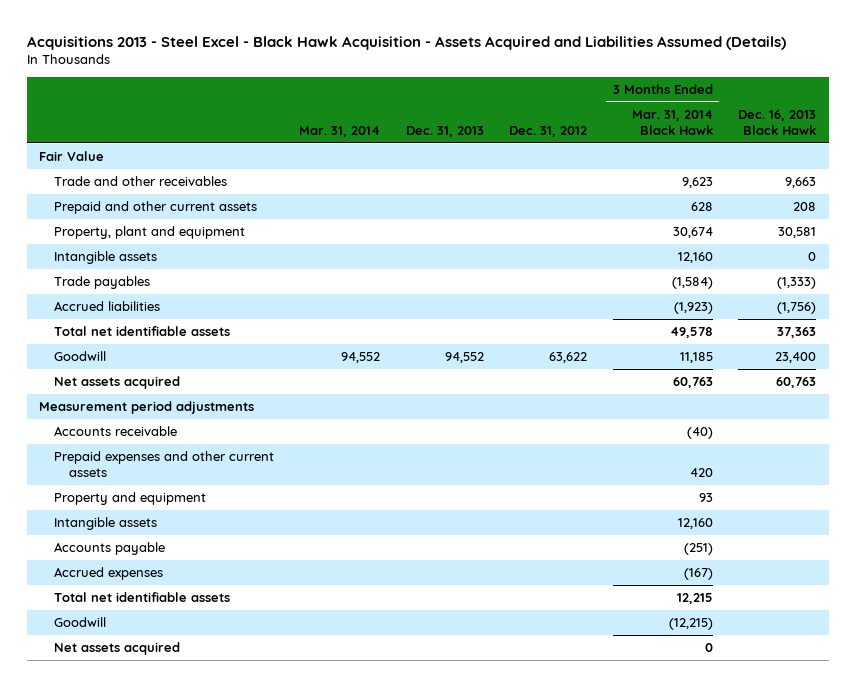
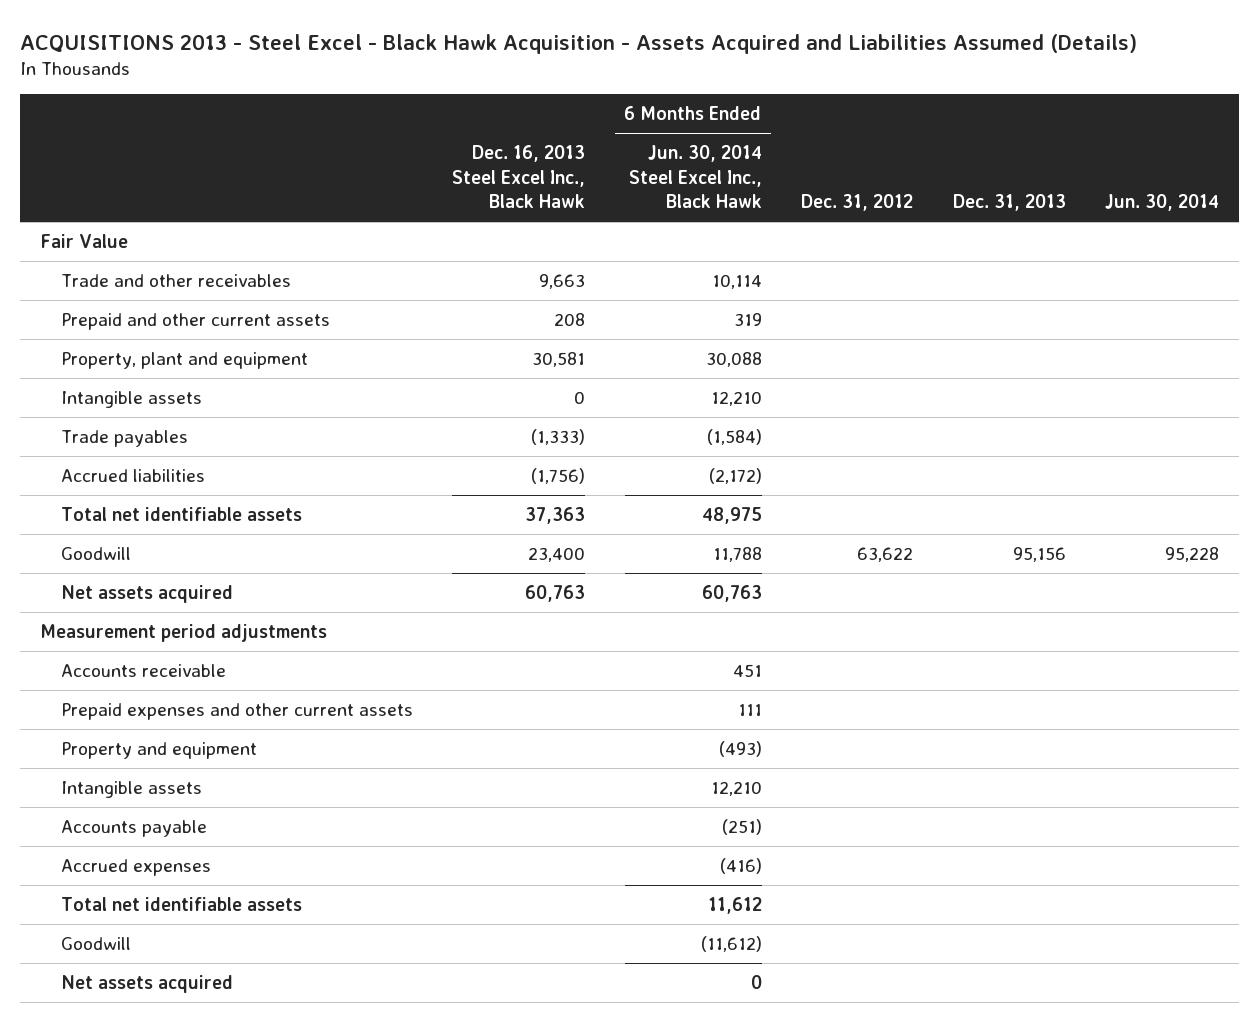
- Acquisitions 2013 - Steel Excel - Black Hawk Acquisition - Assets Acquired and Liabilities Assumed (Details)
+ ACQUISITIONS 2013 - Steel Excel - Black Hawk Acquisition - Assets Acquired and Liabilities Assumed (Details)
- | Mar. 31, 2014 | Dec. 31, 2013 | Dec. 31, 2012 | 3 Months Ended Mar. 31, 2014 Black Hawk | Dec. 16, 2013 Black Hawk
+ | Dec. 16, 2013 Steel Excel Inc., Black Hawk | 6 Months Ended Jun. 30, 2014 Steel Excel Inc., Black Hawk | Dec. 31, 2012 | Dec. 31, 2013 | Jun. 30, 2014
- Goodwill | 94,552 | 94,552 | 63,622 | 11,185 | 23,400
+ Goodwill | 23,400 | 11,788 | 63,622 | 95,156 | 95,228

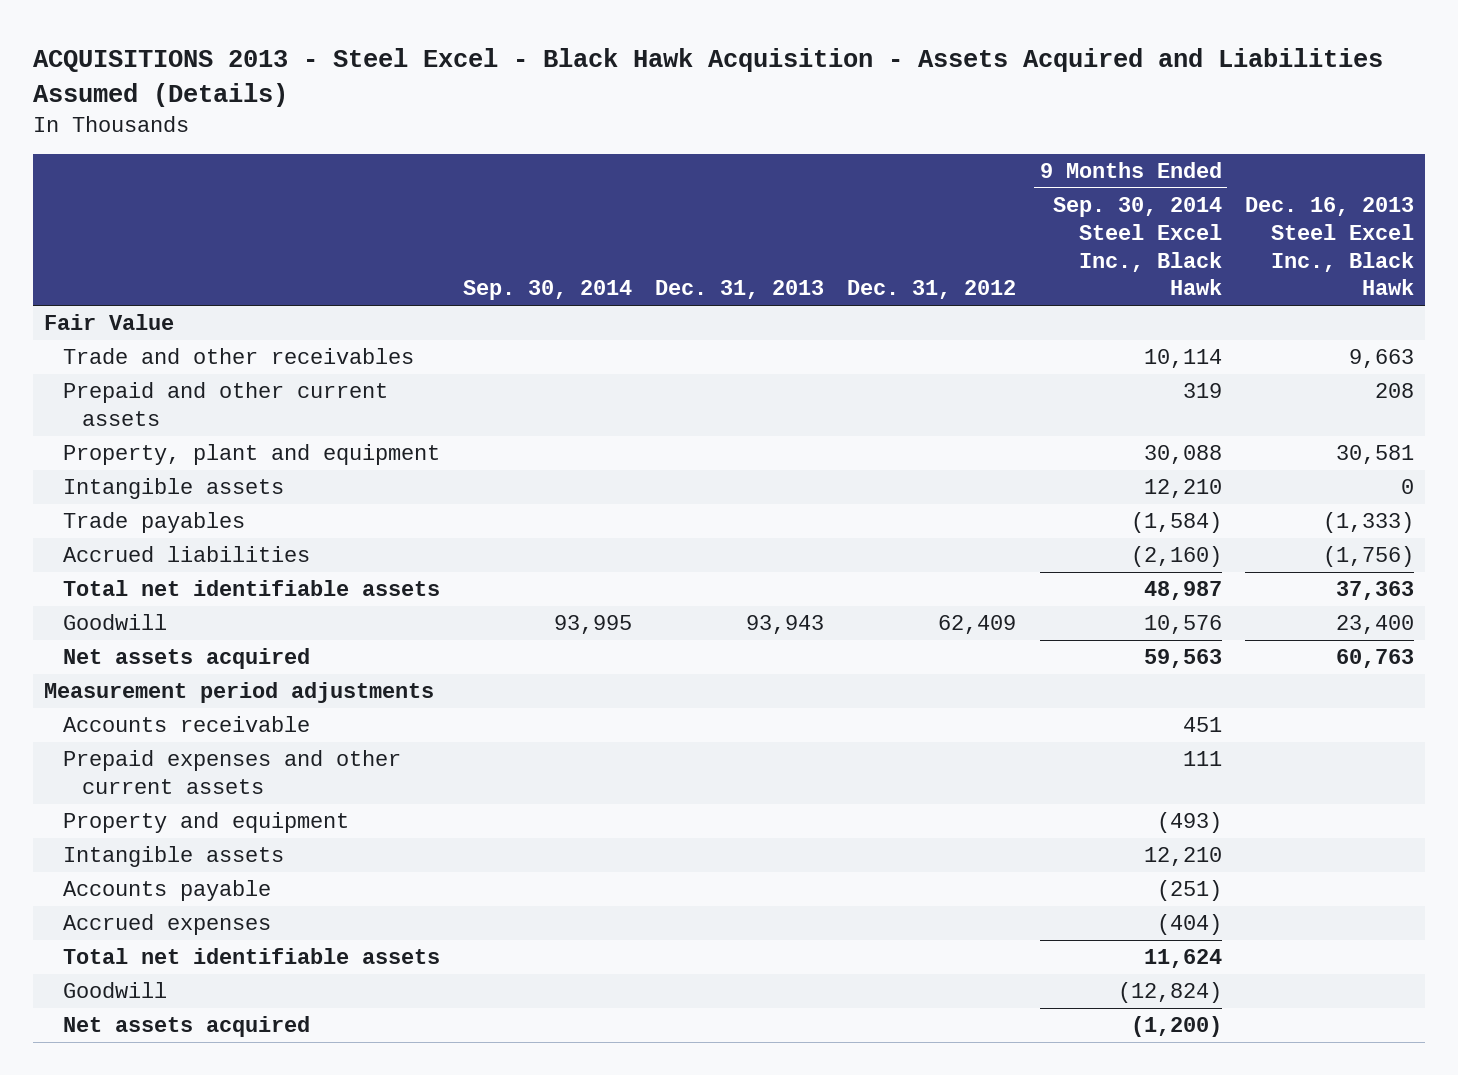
- | Dec. 16, 2013 Steel Excel Inc., Black Hawk | 6 Months Ended Jun. 30, 2014 Steel Excel Inc., Black Hawk | Dec. 31, 2012 | Dec. 31, 2013 | Jun. 30, 2014
+ | Sep. 30, 2014 | Dec. 31, 2013 | Dec. 31, 2012 | 9 Months Ended Sep. 30, 2014 Steel Excel Inc., Black Hawk | Dec. 16, 2013 Steel Excel Inc., Black Hawk
- Goodwill | 23,400 | 11,788 | 63,622 | 95,156 | 95,228
+ Goodwill | 93,995 | 93,943 | 62,409 | 10,576 | 23,400

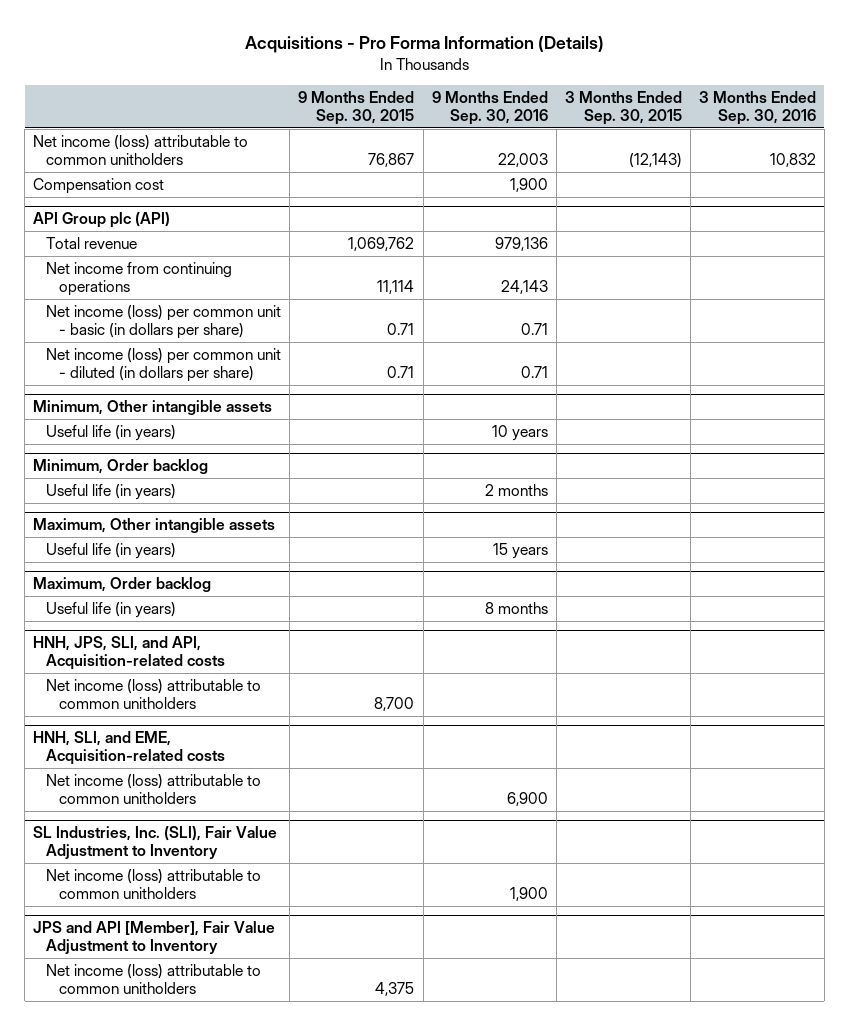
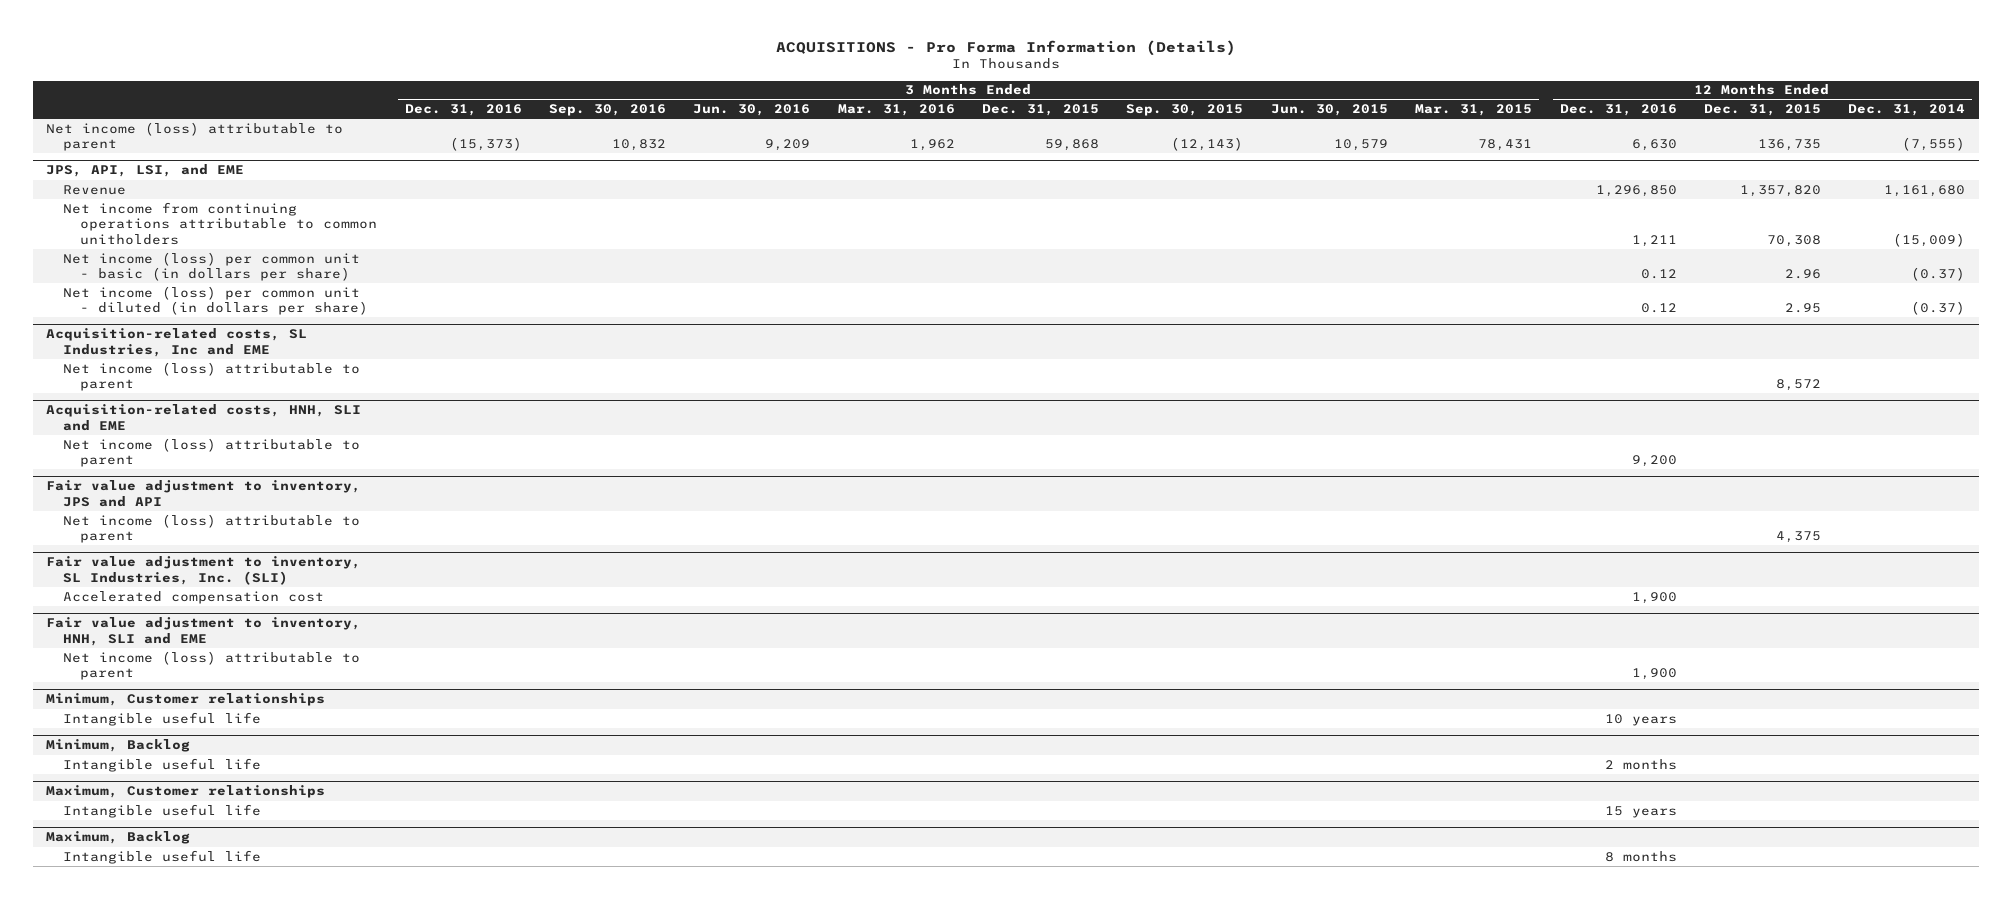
- Acquisitions - Pro Forma Information (Details)
+ ACQUISITIONS - Pro Forma Information (Details)
- | 9 Months Ended Sep. 30, 2015 | 9 Months Ended Sep. 30, 2016 | 3 Months Ended Sep. 30, 2015 | 3 Months Ended Sep. 30, 2016
+ | 3 Months Ended Dec. 31, 2016 | 3 Months Ended Sep. 30, 2016 | 3 Months Ended Jun. 30, 2016 | 3 Months Ended Mar. 31, 2016 | 3 Months Ended Dec. 31, 2015 | 3 Months Ended Sep. 30, 2015 | 3 Months Ended Jun. 30, 2015 | 3 Months Ended Mar. 31, 2015 | 12 Months Ended Dec. 31, 2016 | 12 Months Ended Dec. 31, 2015 | 12 Months Ended Dec. 31, 2014
- Net income (loss) attributable to common unitholders | 76,867 | 22,003 | (12,143) | 10,832
- Compensation cost | | 1,900 | |
- API Group plc (API)
- Total revenue | 1,069,762 | 979,136 | |
- Net income from continuing operations | 11,114 | 24,143 | |
- Net income (loss) per common unit - basic (in dollars per share) | 0.71 | 0.71 | |
- Net income (loss) per common unit - diluted (in dollars per share) | 0.71 | 0.71 | |
- Minimum, Other intangible assets
- Useful life (in years) | | 10 years | |
- Minimum, Order backlog
- Useful life (in years) | | 2 months | |
- Maximum, Other intangible assets
- Useful life (in years) | | 15 years | |
- Maximum, Order backlog
- Useful life (in years) | | 8 months | |
- HNH, JPS, SLI, and API, Acquisition-related costs
- Net income (loss) attributable to common unitholders | 8,700 | | |
- HNH, SLI, and EME, Acquisition-related costs
- Net income (loss) attributable to common unitholders | | 6,900 | |
- SL Industries, Inc. (SLI), Fair Value Adjustment to Inventory
- Net income (loss) attributable to common unitholders | | 1,900 | |
- JPS and API [Member], Fair Value Adjustment to Inventory
- Net income (loss) attributable to common unitholders | 4,375 | | |
+ Net income (loss) attributable to parent | (15,373) | 10,832 | 9,209 | 1,962 | 59,868 | (12,143) | 10,579 | 78,431 | 6,630 | 136,735 | (7,555)
+ JPS, API, LSI, and EME
+ Revenue | | | | | | | | | 1,296,850 | 1,357,820 | 1,161,680
+ Net income from continuing operations attributable to common unitholders | | | | | | | | | 1,211 | 70,308 | (15,009)
+ Net income (loss) per common unit - basic (in dollars per share) | | | | | | | | | 0.12 | 2.96 | (0.37)
+ Net income (loss) per common unit - diluted (in dollars per share) | | | | | | | | | 0.12 | 2.95 | (0.37)
+ Acquisition-related costs, SL Industries, Inc and EME
+ Net income (loss) attributable to parent | | | | | | | | | | 8,572 |
+ Acquisition-related costs, HNH, SLI and EME
+ Net income (loss) attributable to parent | | | | | | | | | 9,200 | |
+ Fair value adjustment to inventory, JPS and API
+ Net income (loss) attributable to parent | | | | | | | | | | 4,375 |
+ Fair value adjustment to inventory, SL Industries, Inc. (SLI)
+ Accelerated compensation cost | | | | | | | | | 1,900 | |
+ Fair value adjustment to inventory, HNH, SLI and EME
+ Net income (loss) attributable to parent | | | | | | | | | 1,900 | |
+ Minimum, Customer relationships
+ Intangible useful life | | | | | | | | | 10 years | |
+ Minimum, Backlog
+ Intangible useful life | | | | | | | | | 2 months | |
+ Maximum, Customer relationships
+ Intangible useful life | | | | | | | | | 15 years | |
+ Maximum, Backlog
+ Intangible useful life | | | | | | | | | 8 months | |

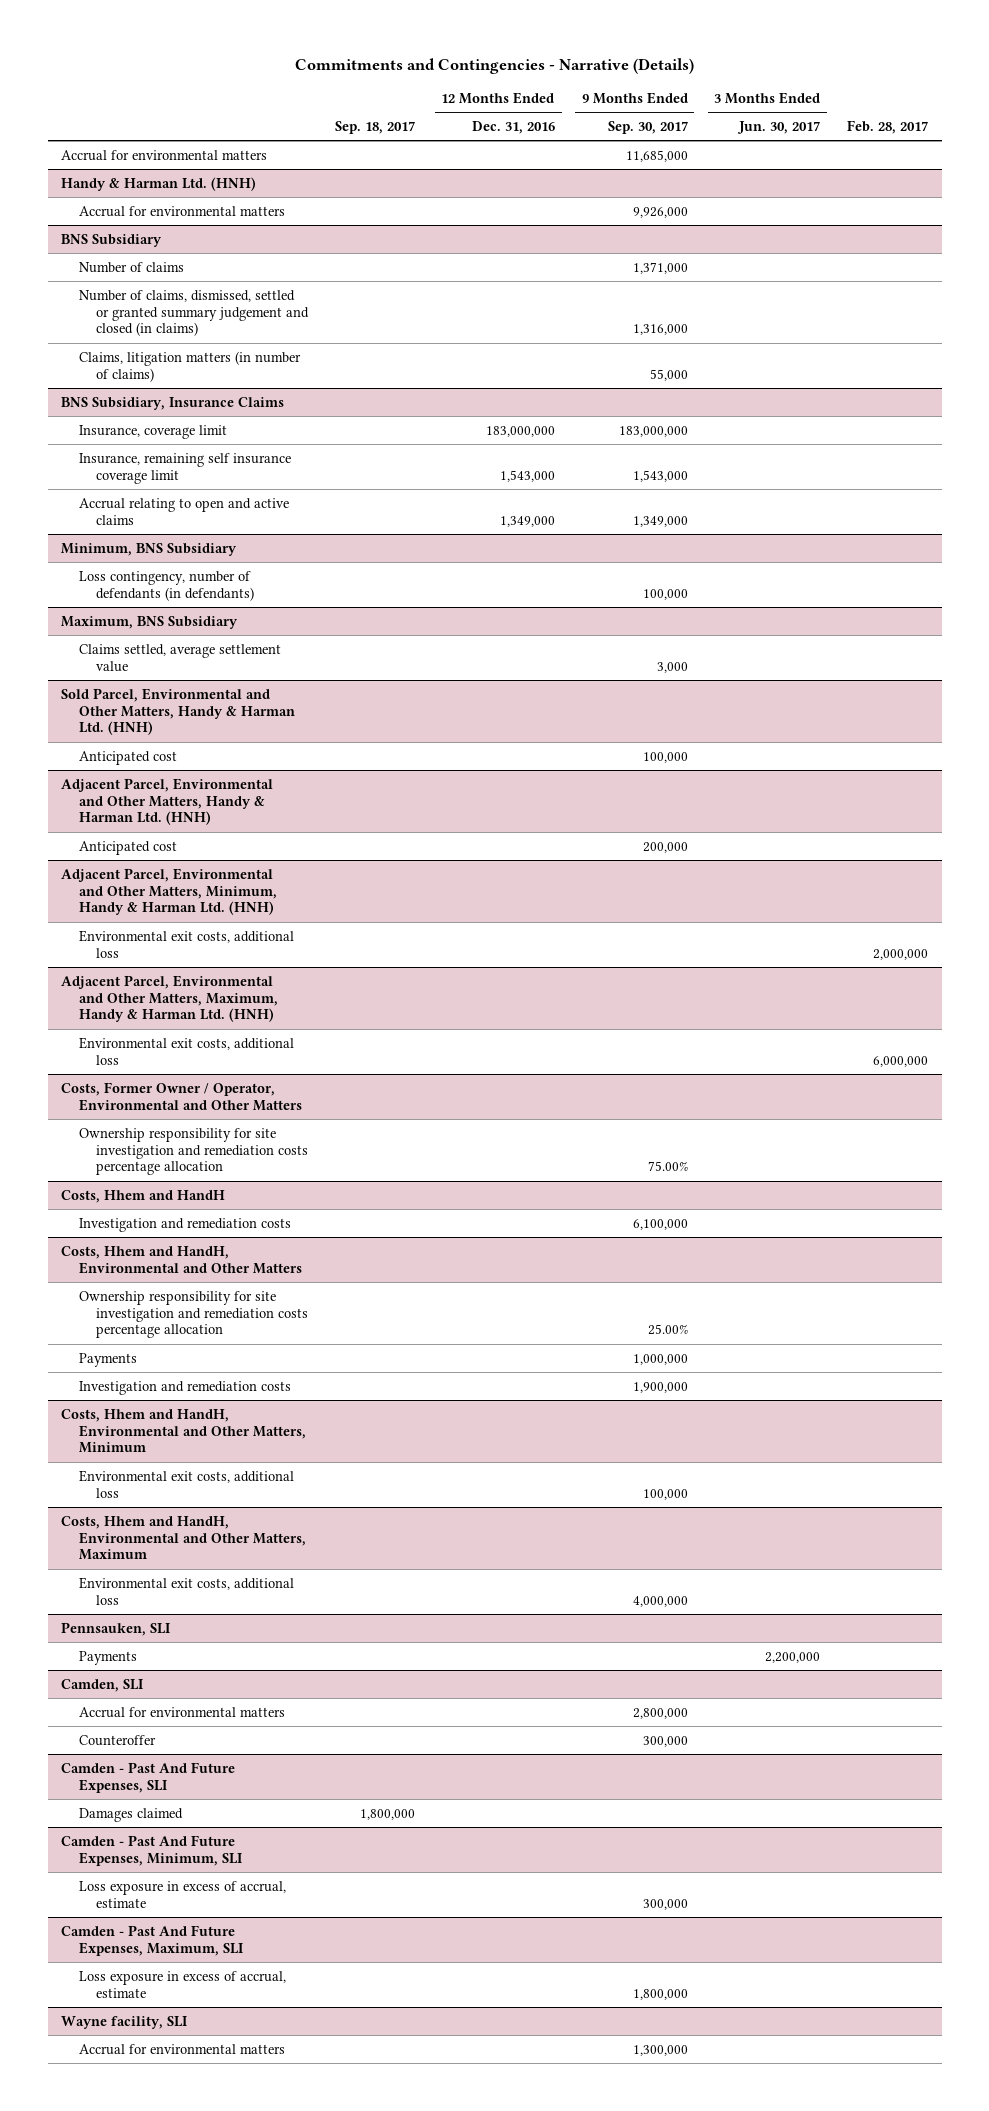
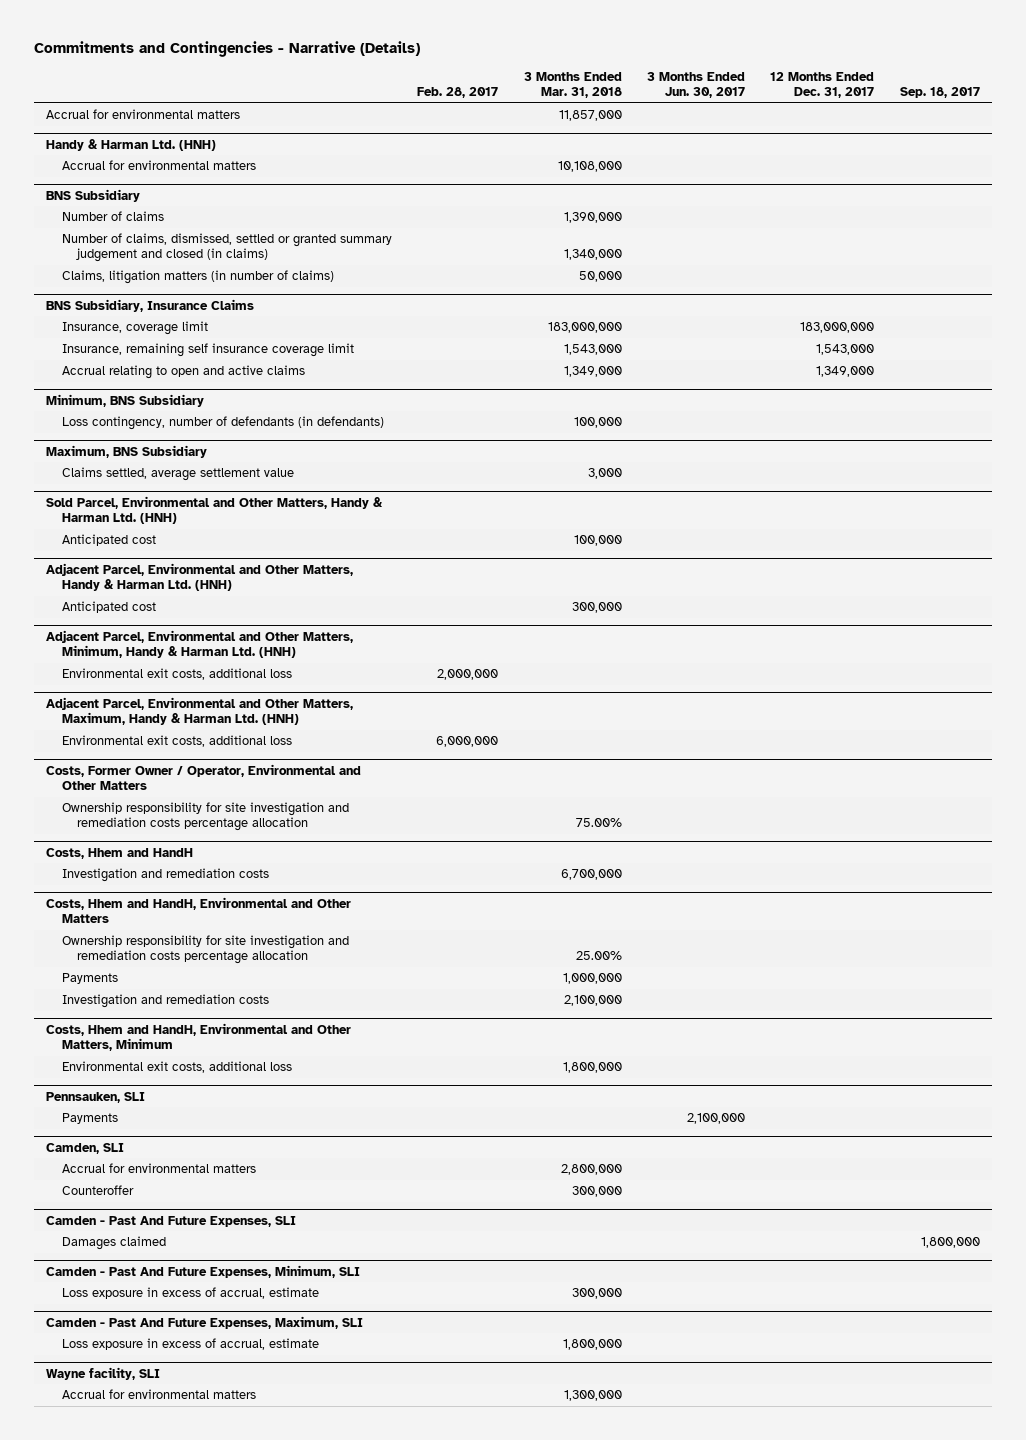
- | Sep. 18, 2017 | 12 Months Ended Dec. 31, 2016 | 9 Months Ended Sep. 30, 2017 | 3 Months Ended Jun. 30, 2017 | Feb. 28, 2017
+ | Feb. 28, 2017 | 3 Months Ended Mar. 31, 2018 | 3 Months Ended Jun. 30, 2017 | 12 Months Ended Dec. 31, 2017 | Sep. 18, 2017
- Costs, Hhem and HandH, Environmental and Other Matters, Maximum
- Environmental exit costs, additional loss | | | 4,000,000 | |
@ Pennsauken, SLI
- Payments | | | | 2,200,000 |
+ Payments | | | 2,100,000 | |

